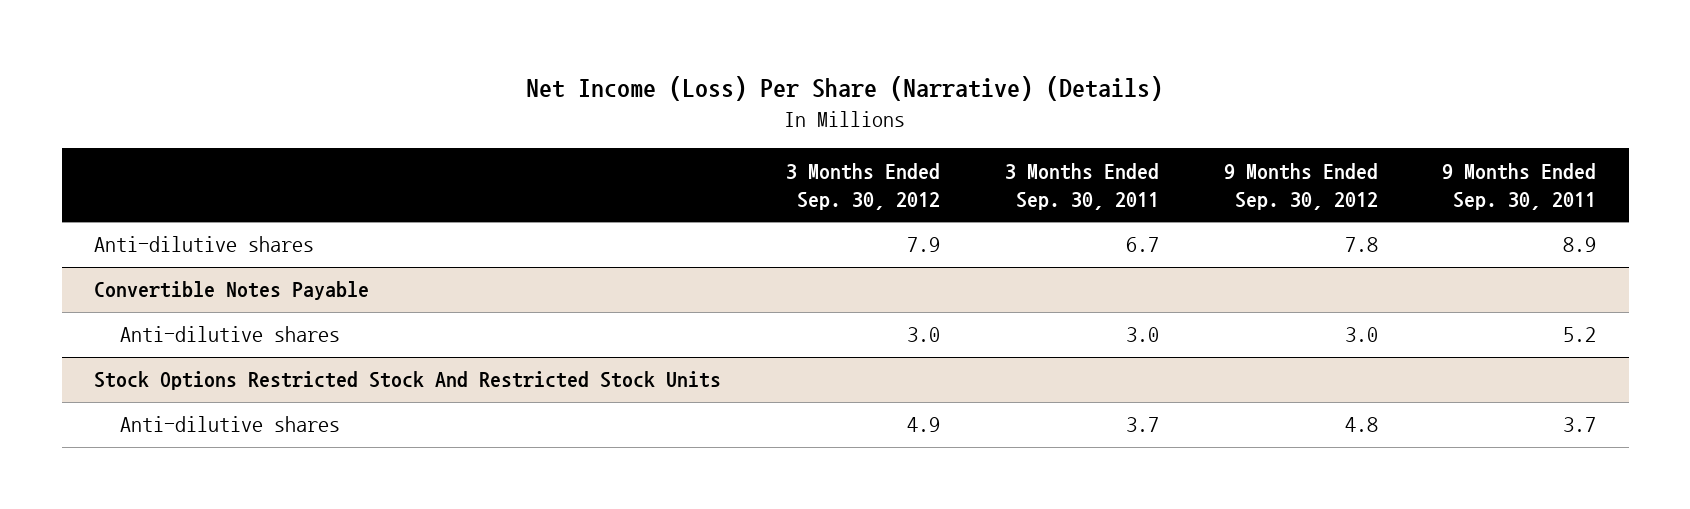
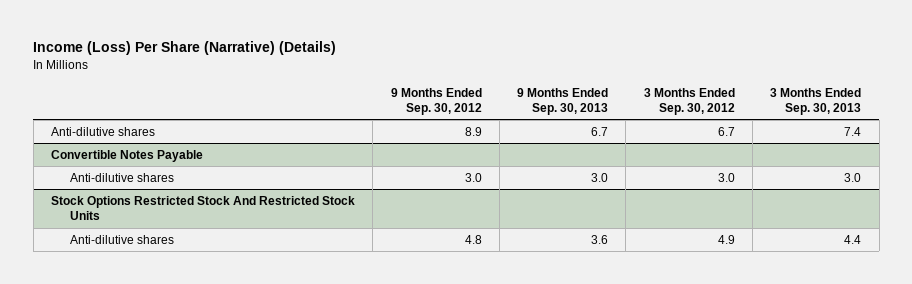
- Net Income (Loss) Per Share (Narrative) (Details)
+ Income (Loss) Per Share (Narrative) (Details)
- | 3 Months Ended Sep. 30, 2012 | 3 Months Ended Sep. 30, 2011 | 9 Months Ended Sep. 30, 2012 | 9 Months Ended Sep. 30, 2011
+ | 9 Months Ended Sep. 30, 2012 | 9 Months Ended Sep. 30, 2013 | 3 Months Ended Sep. 30, 2012 | 3 Months Ended Sep. 30, 2013
- Anti-dilutive shares | 7.9 | 6.7 | 7.8 | 8.9
+ Anti-dilutive shares | 8.9 | 6.7 | 6.7 | 7.4

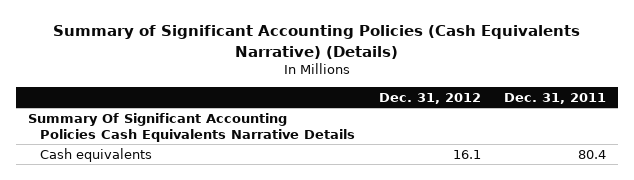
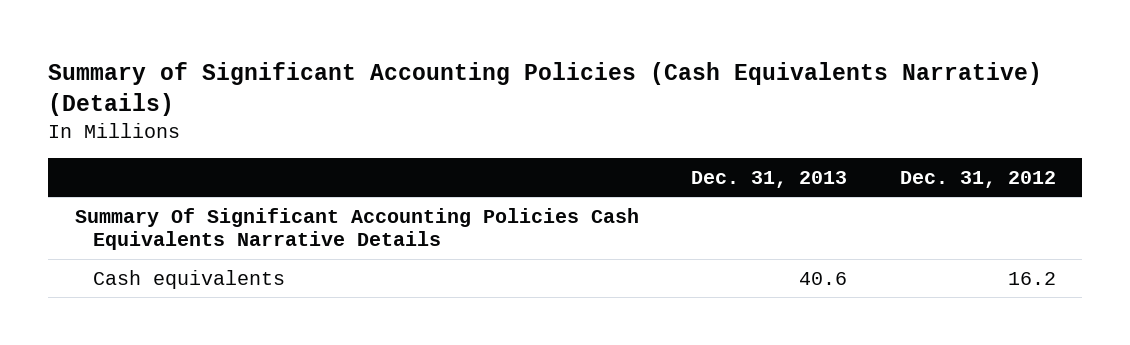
- | Dec. 31, 2012 | Dec. 31, 2011
+ | Dec. 31, 2013 | Dec. 31, 2012
- Cash equivalents | 16.1 | 80.4
+ Cash equivalents | 40.6 | 16.2

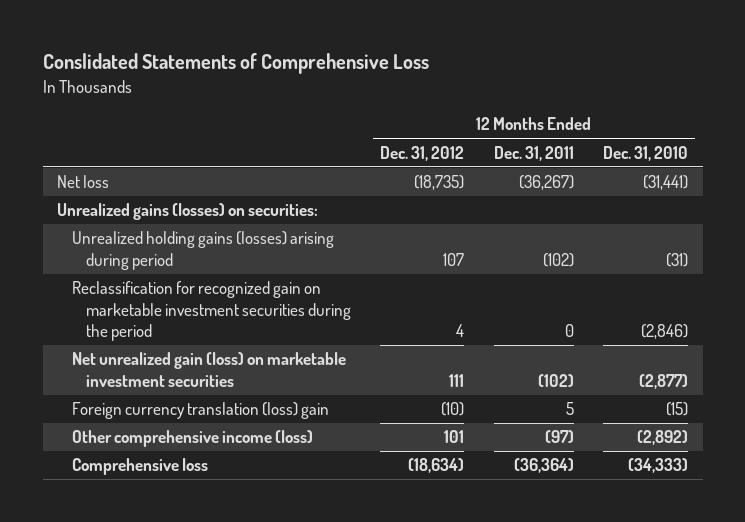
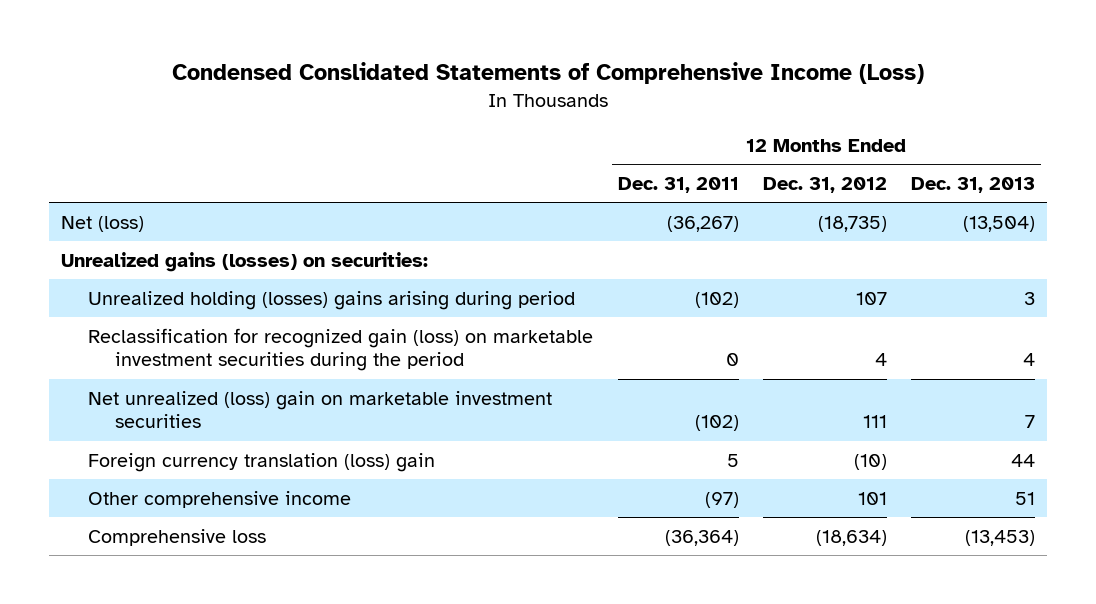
- Conslidated Statements of Comprehensive Loss
+ Condensed Conslidated Statements of Comprehensive Income (Loss)
- | 12 Months Ended Dec. 31, 2012 | 12 Months Ended Dec. 31, 2011 | 12 Months Ended Dec. 31, 2010
+ | 12 Months Ended Dec. 31, 2011 | 12 Months Ended Dec. 31, 2012 | 12 Months Ended Dec. 31, 2013
- Net loss | (18,735) | (36,267) | (31,441)
+ Net (loss) | (36,267) | (18,735) | (13,504)
- Unrealized holding gains (losses) arising during period | 107 | (102) | (31)
- Reclassification for recognized gain on marketable investment securities during the period | 4 | 0 | (2,846)
- Net unrealized gain (loss) on marketable investment securities | 111 | (102) | (2,877)
+ Unrealized holding (losses) gains arising during period | (102) | 107 | 3
+ Reclassification for recognized gain (loss) on marketable investment securities during the period | 0 | 4 | 4
+ Net unrealized (loss) gain on marketable investment securities | (102) | 111 | 7
- Other comprehensive income (loss) | 101 | (97) | (2,892)
+ Other comprehensive income | (97) | 101 | 51

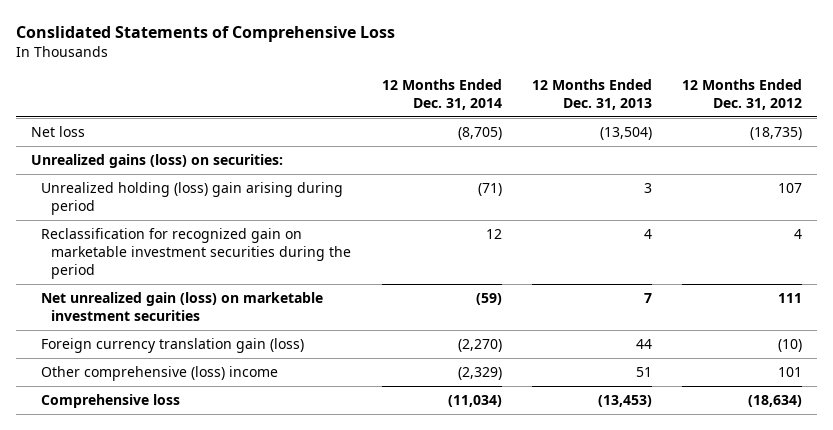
- Condensed Conslidated Statements of Comprehensive Income (Loss)
+ Conslidated Statements of Comprehensive Loss
- | 12 Months Ended Dec. 31, 2011 | 12 Months Ended Dec. 31, 2012 | 12 Months Ended Dec. 31, 2013
+ | 12 Months Ended Dec. 31, 2014 | 12 Months Ended Dec. 31, 2013 | 12 Months Ended Dec. 31, 2012
- Net (loss) | (36,267) | (18,735) | (13,504)
- Unrealized gains (losses) on securities:
- Unrealized holding (losses) gains arising during period | (102) | 107 | 3
- Reclassification for recognized gain (loss) on marketable investment securities during the period | 0 | 4 | 4
- Net unrealized (loss) gain on marketable investment securities | (102) | 111 | 7
- Foreign currency translation (loss) gain | 5 | (10) | 44
- Other comprehensive income | (97) | 101 | 51
+ Net loss | (8,705) | (13,504) | (18,735)
+ Unrealized gains (loss) on securities:
+ Unrealized holding (loss) gain arising during period | (71) | 3 | 107
+ Reclassification for recognized gain on marketable investment securities during the period | 12 | 4 | 4
+ Net unrealized gain (loss) on marketable investment securities | (59) | 7 | 111
+ Foreign currency translation gain (loss) | (2,270) | 44 | (10)
+ Other comprehensive (loss) income | (2,329) | 51 | 101

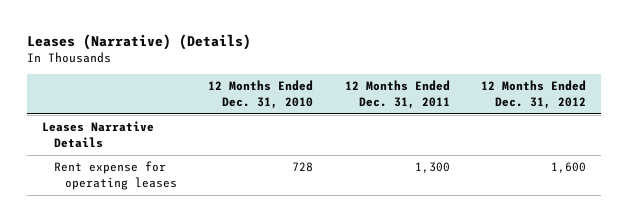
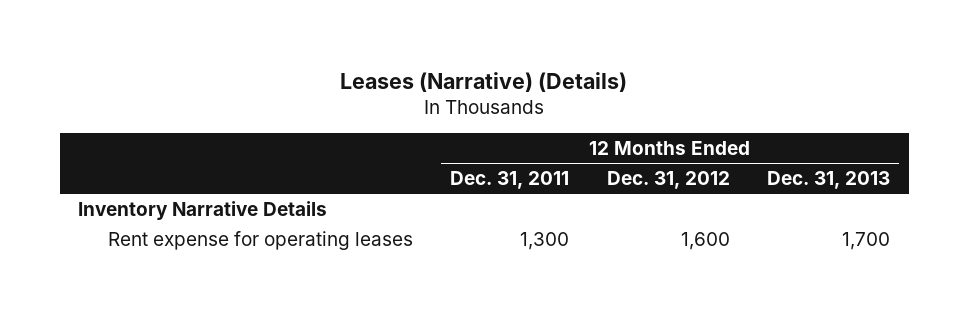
- | 12 Months Ended Dec. 31, 2010 | 12 Months Ended Dec. 31, 2011 | 12 Months Ended Dec. 31, 2012
+ | 12 Months Ended Dec. 31, 2011 | 12 Months Ended Dec. 31, 2012 | 12 Months Ended Dec. 31, 2013
- Leases Narrative Details
+ Inventory Narrative Details

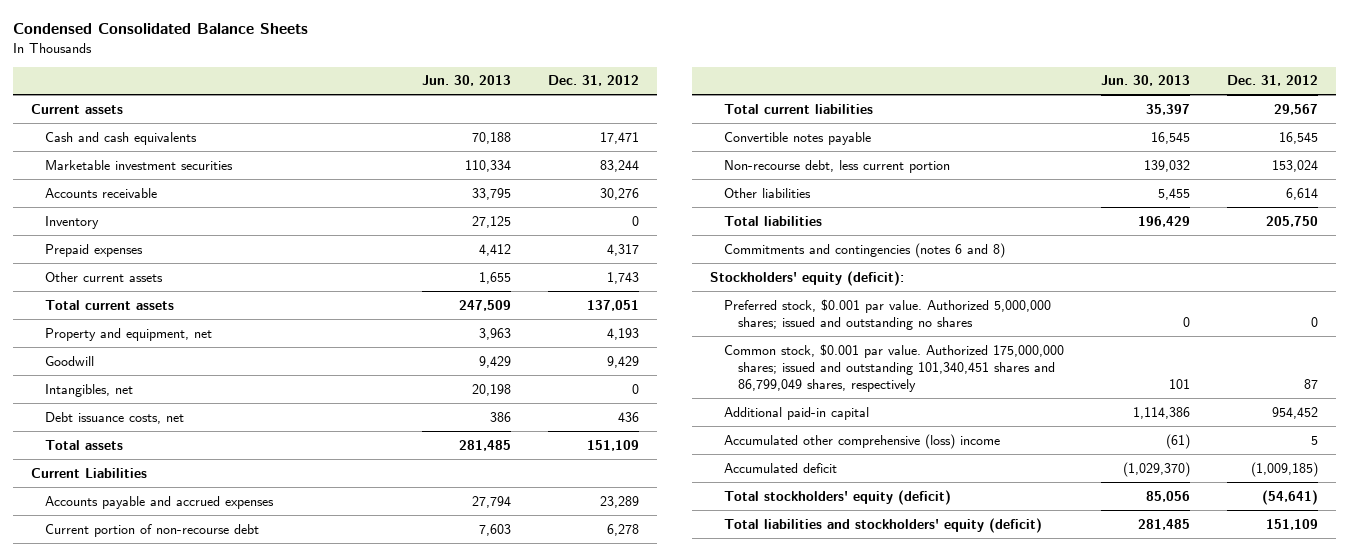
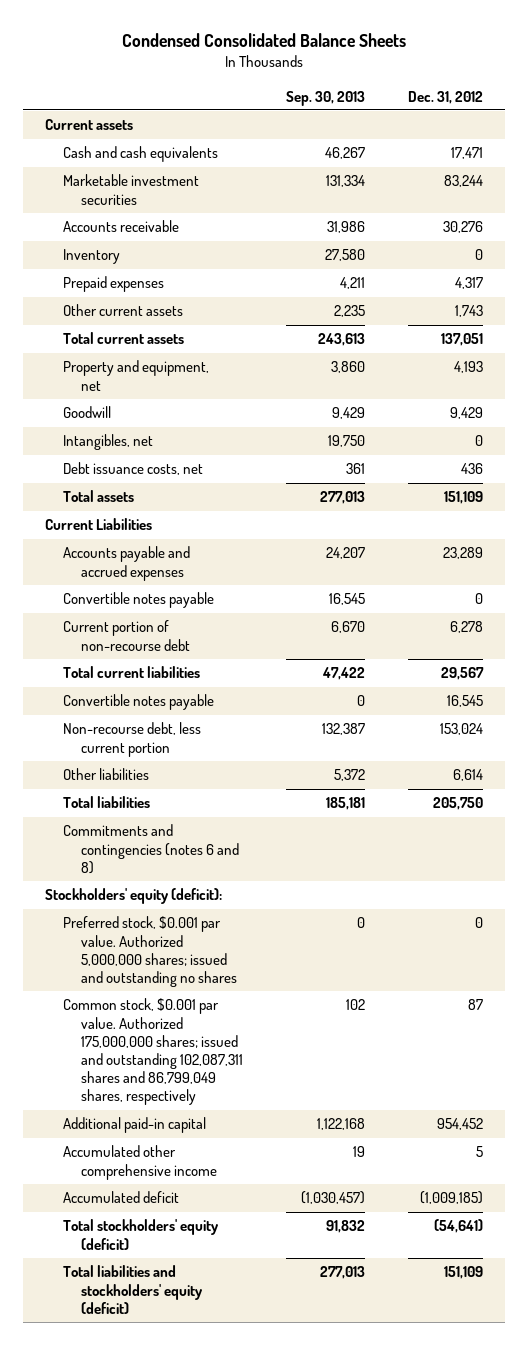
- | Jun. 30, 2013 | Dec. 31, 2012
+ | Sep. 30, 2013 | Dec. 31, 2012
+ Convertible notes payable | 16,545 | 0
- Common stock, $0.001 par value. Authorized 175,000,000 shares; issued and outstanding 101,340,451 shares and 86,799,049 shares, respectively | 101 | 87
+ Common stock, $0.001 par value. Authorized 175,000,000 shares; issued and outstanding 102,087,311 shares and 86,799,049 shares, respectively | 102 | 87
- Accumulated other comprehensive (loss) income | (61) | 5
+ Accumulated other comprehensive income | 19 | 5

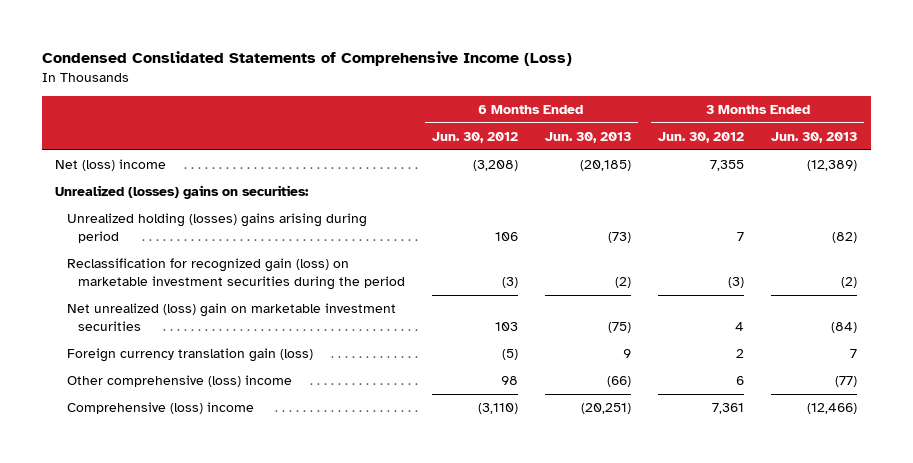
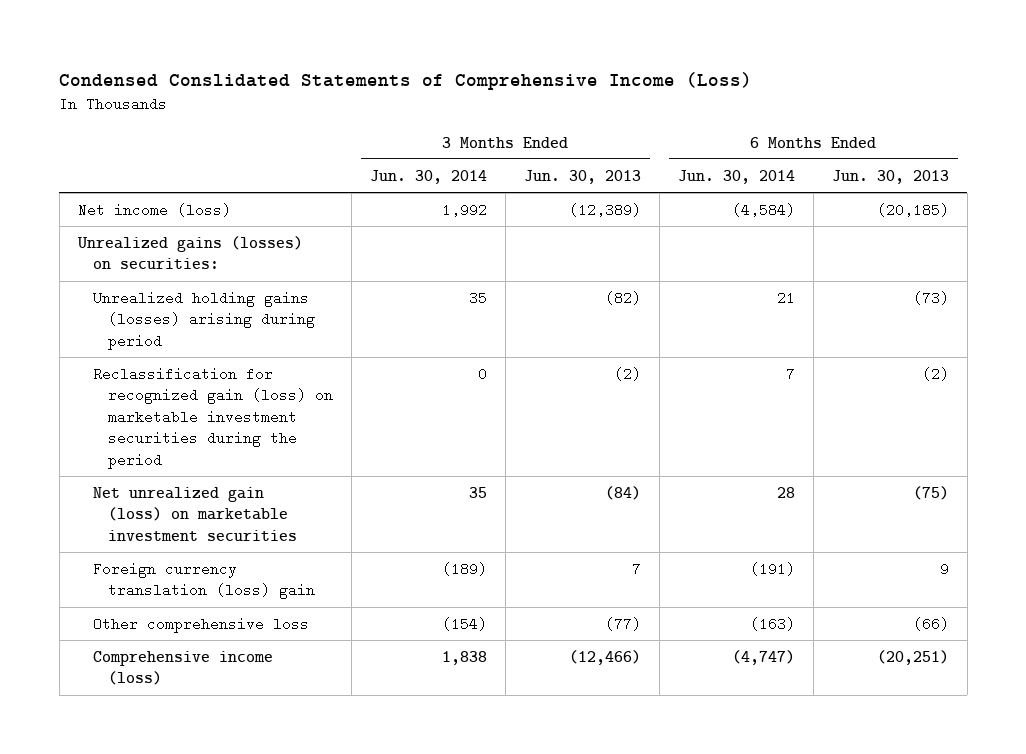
- | 6 Months Ended Jun. 30, 2012 | 6 Months Ended Jun. 30, 2013 | 3 Months Ended Jun. 30, 2012 | 3 Months Ended Jun. 30, 2013
+ | 3 Months Ended Jun. 30, 2014 | 3 Months Ended Jun. 30, 2013 | 6 Months Ended Jun. 30, 2014 | 6 Months Ended Jun. 30, 2013
- Net (loss) income | (3,208) | (20,185) | 7,355 | (12,389)
- Unrealized (losses) gains on securities:
- Unrealized holding (losses) gains arising during period | 106 | (73) | 7 | (82)
+ Net income (loss) | 1,992 | (12,389) | (4,584) | (20,185)
+ Unrealized gains (losses) on securities:
+ Unrealized holding gains (losses) arising during period | 35 | (82) | 21 | (73)
- Net unrealized (loss) gain on marketable investment securities | 103 | (75) | 4 | (84)
- Foreign currency translation gain (loss) | (5) | 9 | 2 | 7
- Other comprehensive (loss) income | 98 | (66) | 6 | (77)
- Comprehensive (loss) income | (3,110) | (20,251) | 7,361 | (12,466)
+ Net unrealized gain (loss) on marketable investment securities | 35 | (84) | 28 | (75)
+ Foreign currency translation (loss) gain | (189) | 7 | (191) | 9
+ Other comprehensive loss | (154) | (77) | (163) | (66)
+ Comprehensive income (loss) | 1,838 | (12,466) | (4,747) | (20,251)

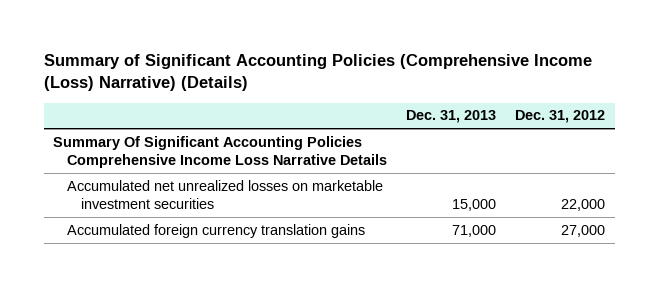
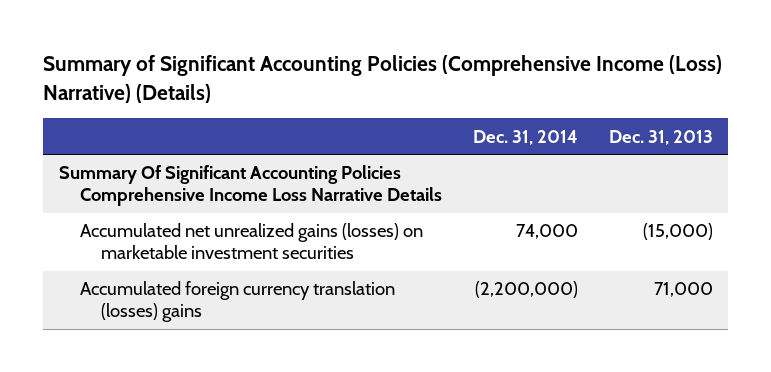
- | Dec. 31, 2013 | Dec. 31, 2012
+ | Dec. 31, 2014 | Dec. 31, 2013
- Accumulated net unrealized losses on marketable investment securities | 15,000 | 22,000
- Accumulated foreign currency translation gains | 71,000 | 27,000
+ Accumulated net unrealized gains (losses) on marketable investment securities | 74,000 | (15,000)
+ Accumulated foreign currency translation (losses) gains | (2,200,000) | 71,000

